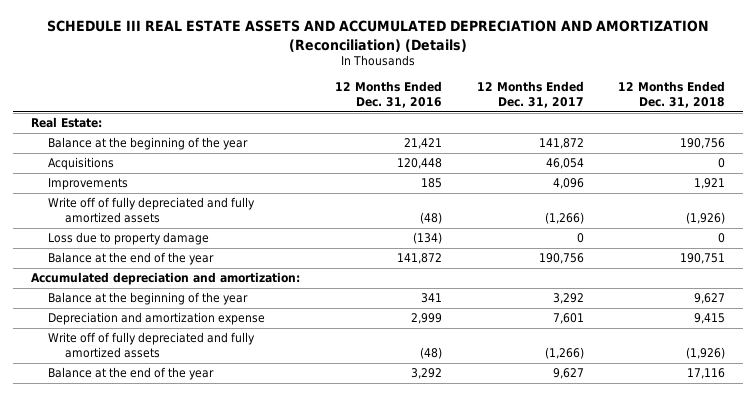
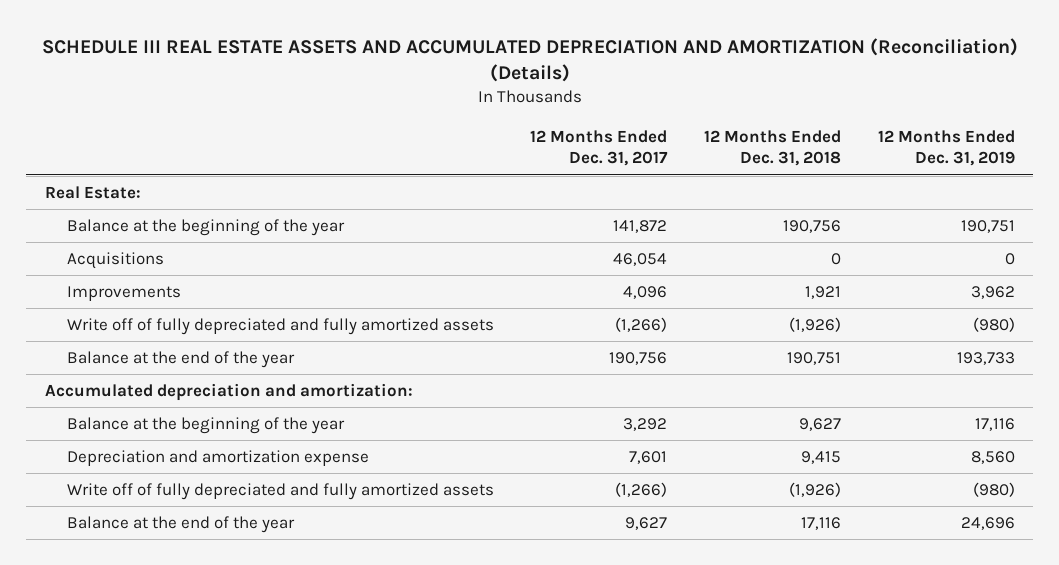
- | 12 Months Ended Dec. 31, 2016 | 12 Months Ended Dec. 31, 2017 | 12 Months Ended Dec. 31, 2018
+ | 12 Months Ended Dec. 31, 2017 | 12 Months Ended Dec. 31, 2018 | 12 Months Ended Dec. 31, 2019
- Loss due to property damage | (134) | 0 | 0

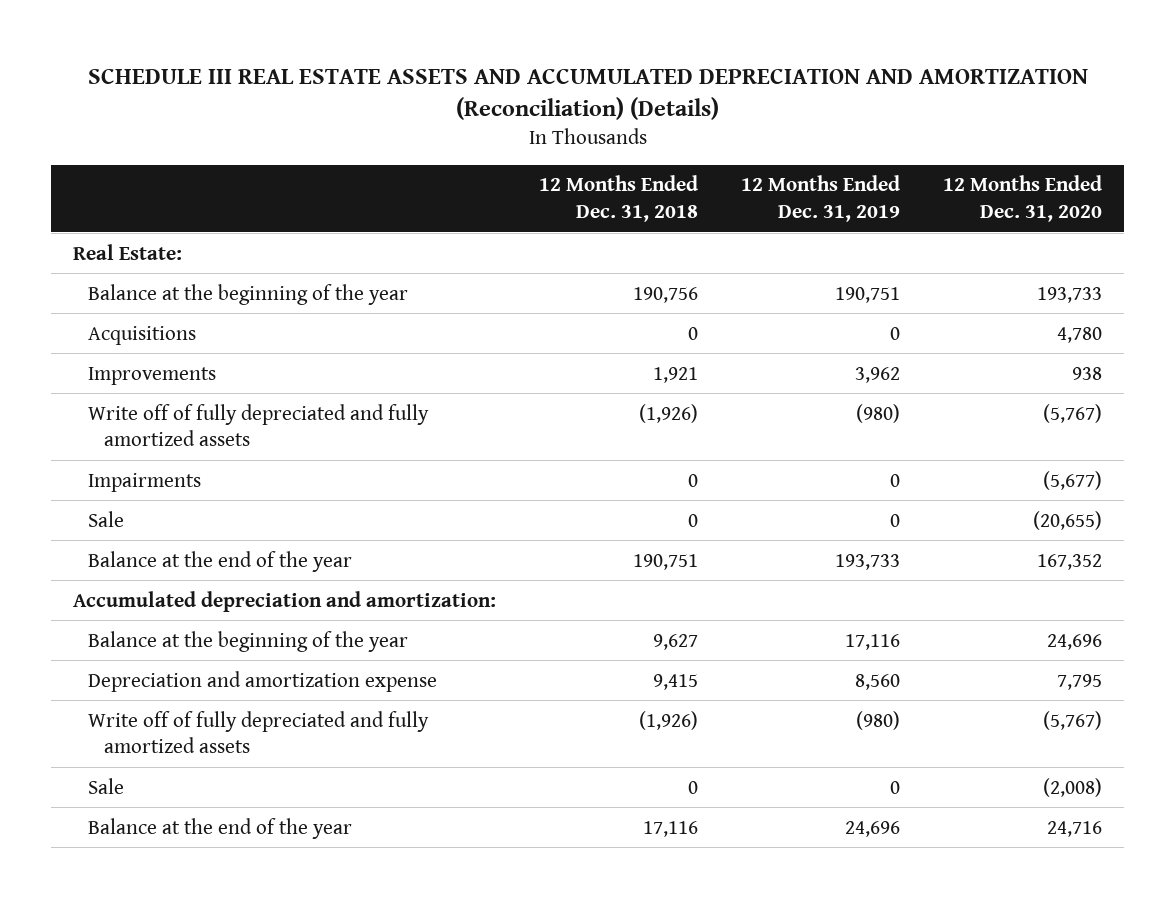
- | 12 Months Ended Dec. 31, 2017 | 12 Months Ended Dec. 31, 2018 | 12 Months Ended Dec. 31, 2019
+ | 12 Months Ended Dec. 31, 2018 | 12 Months Ended Dec. 31, 2019 | 12 Months Ended Dec. 31, 2020
+ Impairments | 0 | 0 | (5,677)
+ Sale | 0 | 0 | (20,655)
+ Sale | 0 | 0 | (2,008)

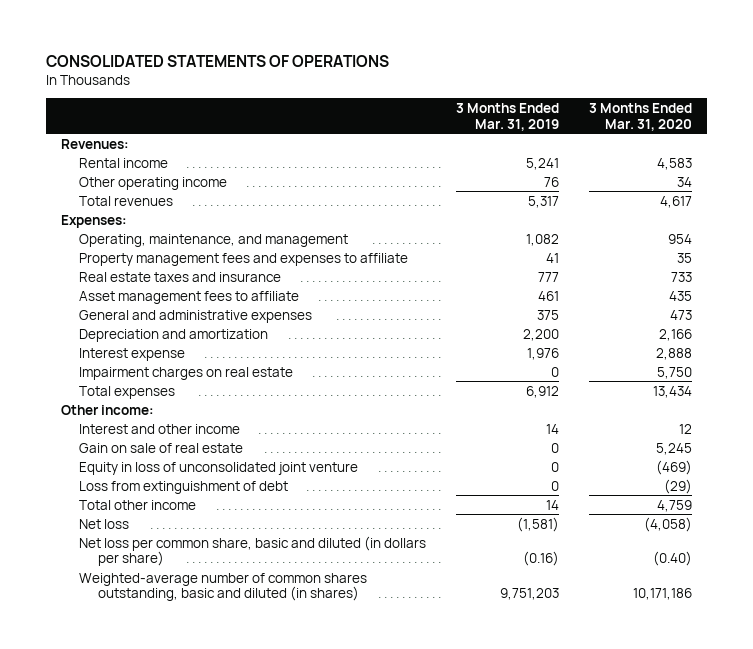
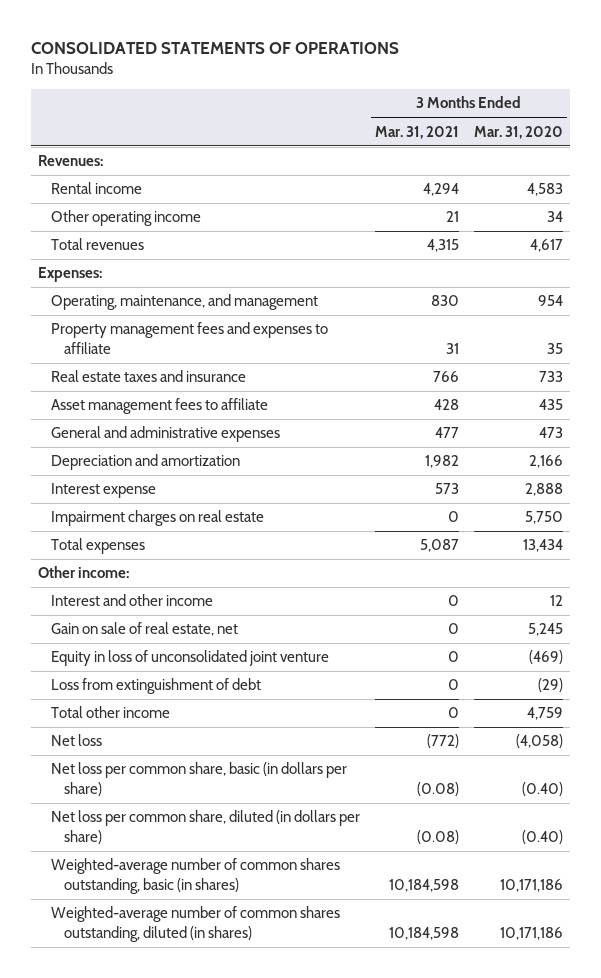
- | 3 Months Ended Mar. 31, 2019 | 3 Months Ended Mar. 31, 2020
+ | 3 Months Ended Mar. 31, 2021 | 3 Months Ended Mar. 31, 2020
- Gain on sale of real estate | 0 | 5,245
+ Gain on sale of real estate, net | 0 | 5,245
- Net loss per common share, basic and diluted (in dollars per share) | (0.16) | (0.40)
- Weighted-average number of common shares outstanding, basic and diluted (in shares) | 9,751,203 | 10,171,186
+ Net loss per common share, basic (in dollars per share) | (0.08) | (0.40)
+ Net loss per common share, diluted (in dollars per share) | (0.08) | (0.40)
+ Weighted-average number of common shares outstanding, basic (in shares) | 10,184,598 | 10,171,186
+ Weighted-average number of common shares outstanding, diluted (in shares) | 10,184,598 | 10,171,186

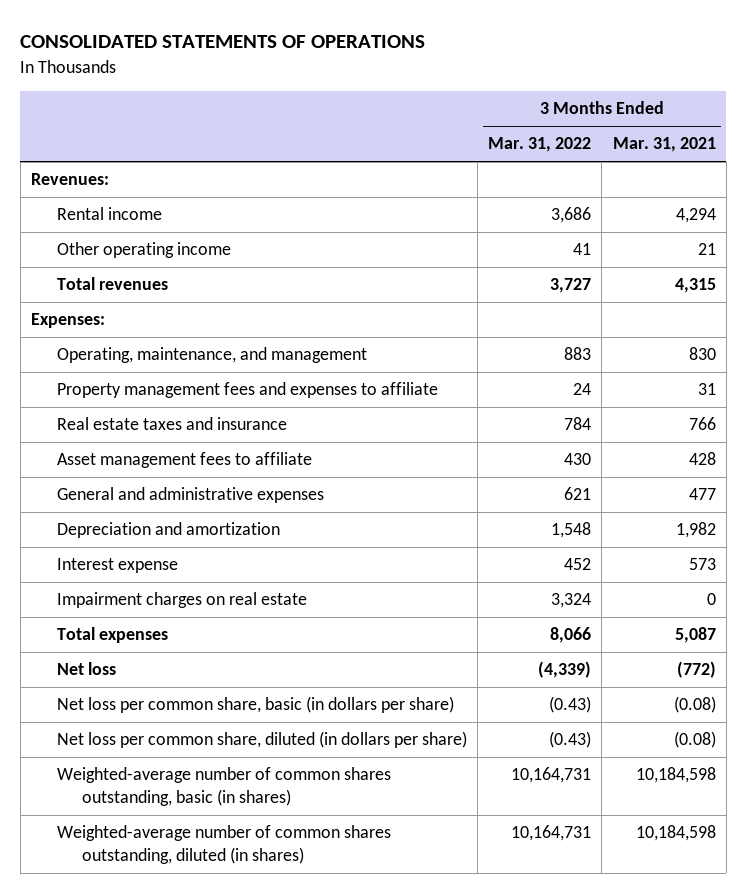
- | 3 Months Ended Mar. 31, 2021 | 3 Months Ended Mar. 31, 2020
+ | 3 Months Ended Mar. 31, 2022 | 3 Months Ended Mar. 31, 2021
- Other income:
- Interest and other income | 0 | 12
- Gain on sale of real estate, net | 0 | 5,245
- Equity in loss of unconsolidated joint venture | 0 | (469)
- Loss from extinguishment of debt | 0 | (29)
- Total other income | 0 | 4,759

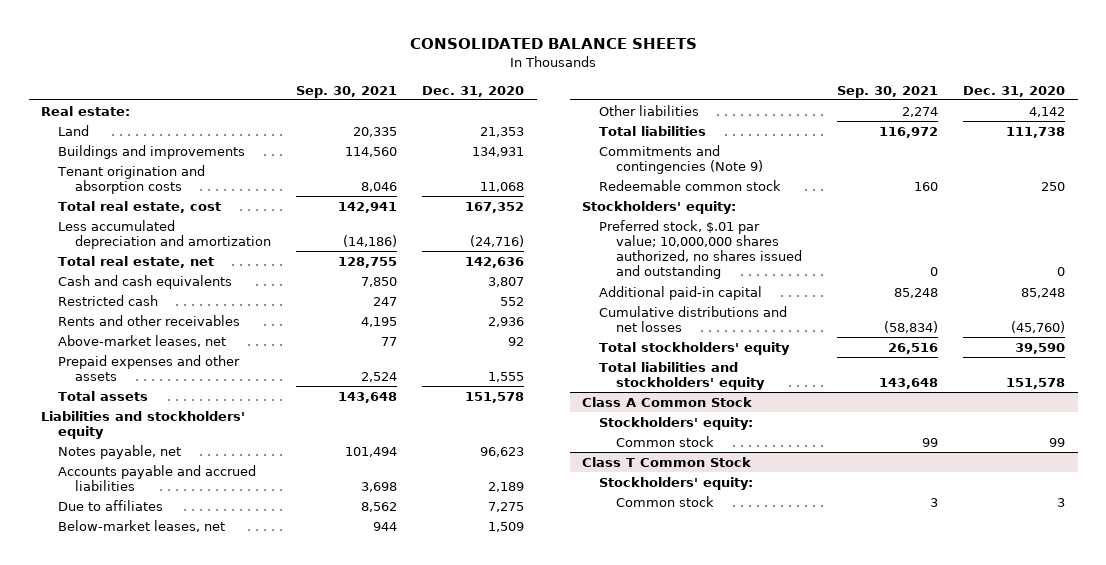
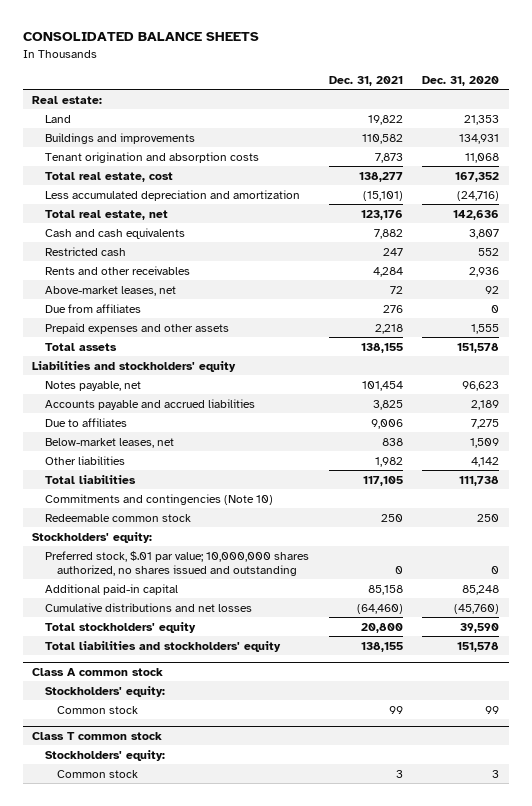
- | Sep. 30, 2021 | Dec. 31, 2020
+ | Dec. 31, 2021 | Dec. 31, 2020
+ Due from affiliates | 276 | 0
- Commitments and contingencies (Note 9)
+ Commitments and contingencies (Note 10)
- Class A Common Stock
+ Class A common stock
- Class T Common Stock
+ Class T common stock

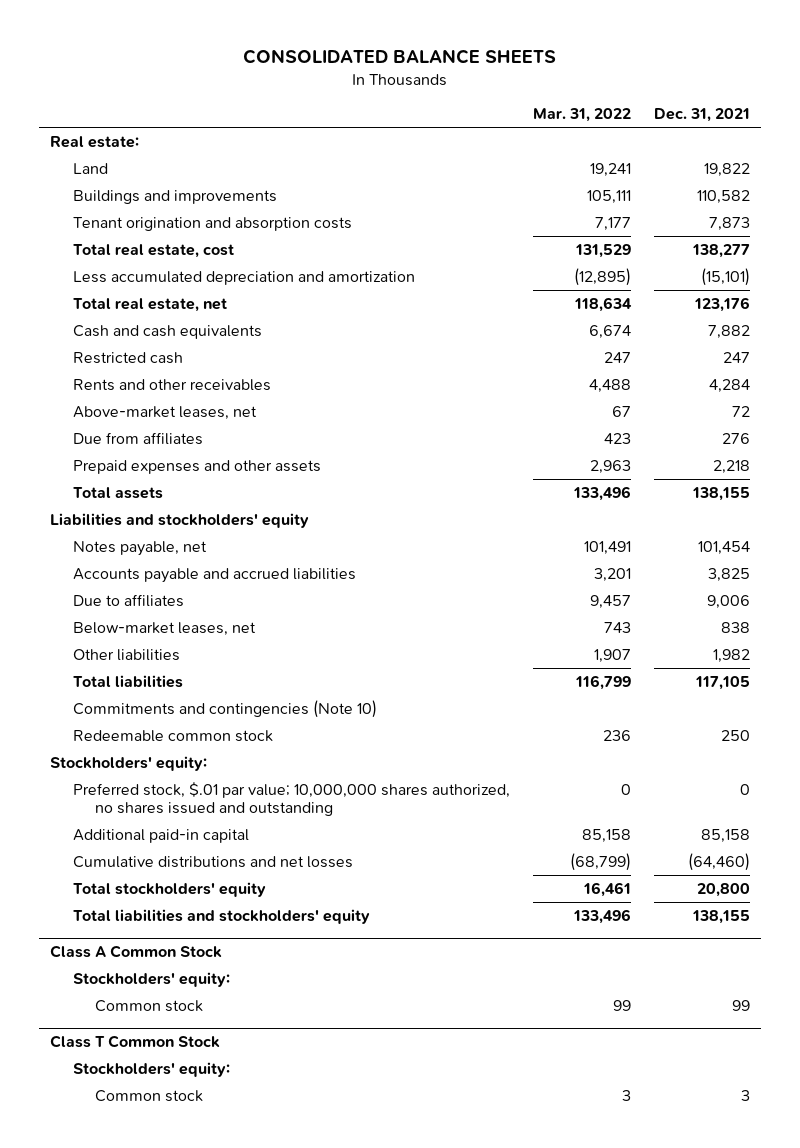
- | Dec. 31, 2021 | Dec. 31, 2020
+ | Mar. 31, 2022 | Dec. 31, 2021
- Class A common stock
+ Class A Common Stock
- Class T common stock
+ Class T Common Stock

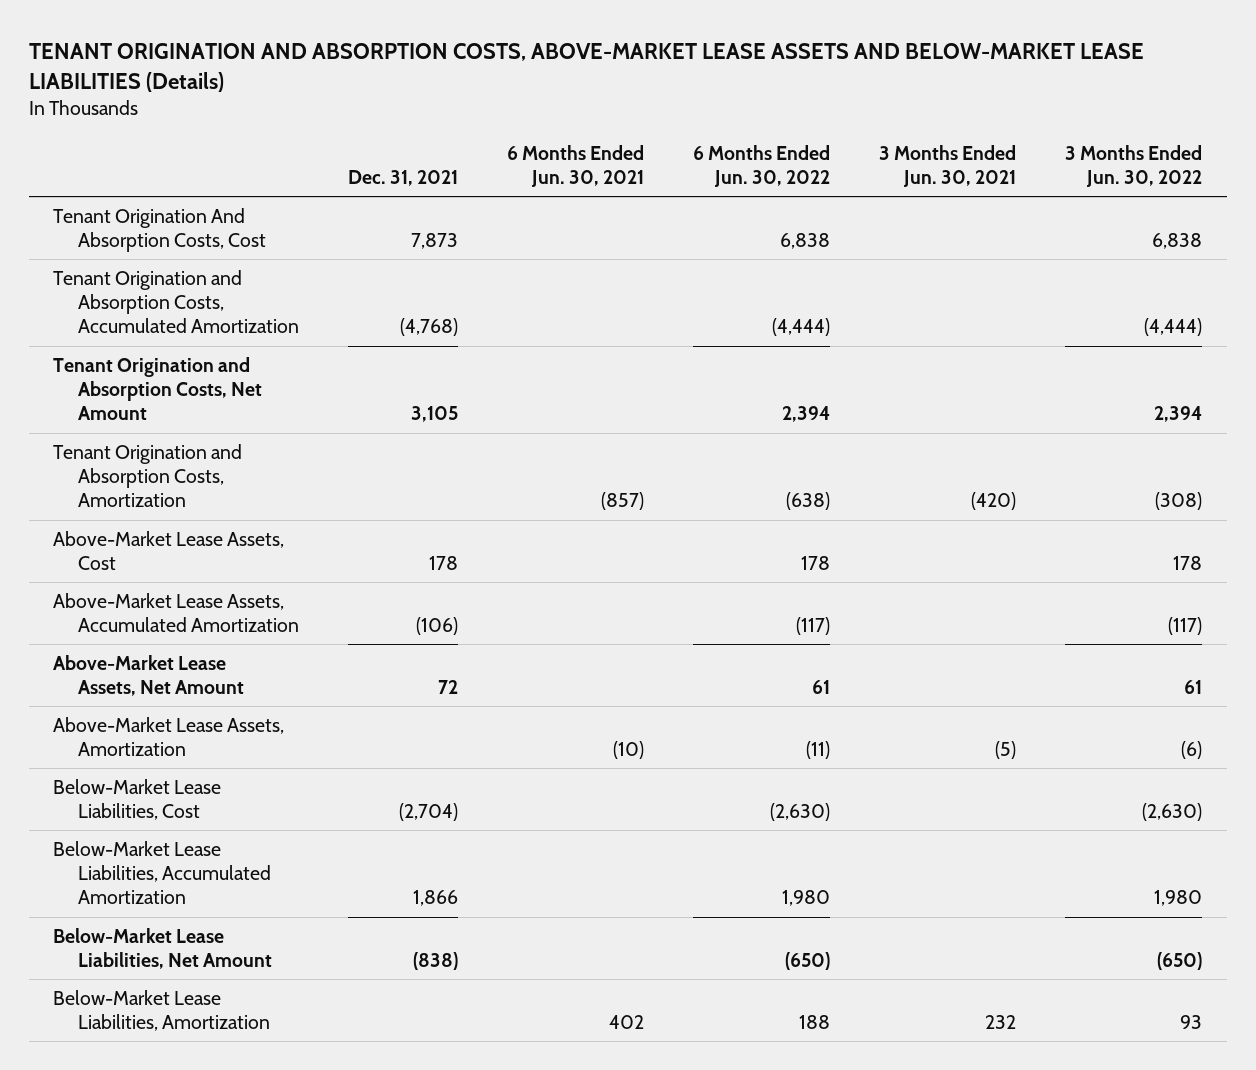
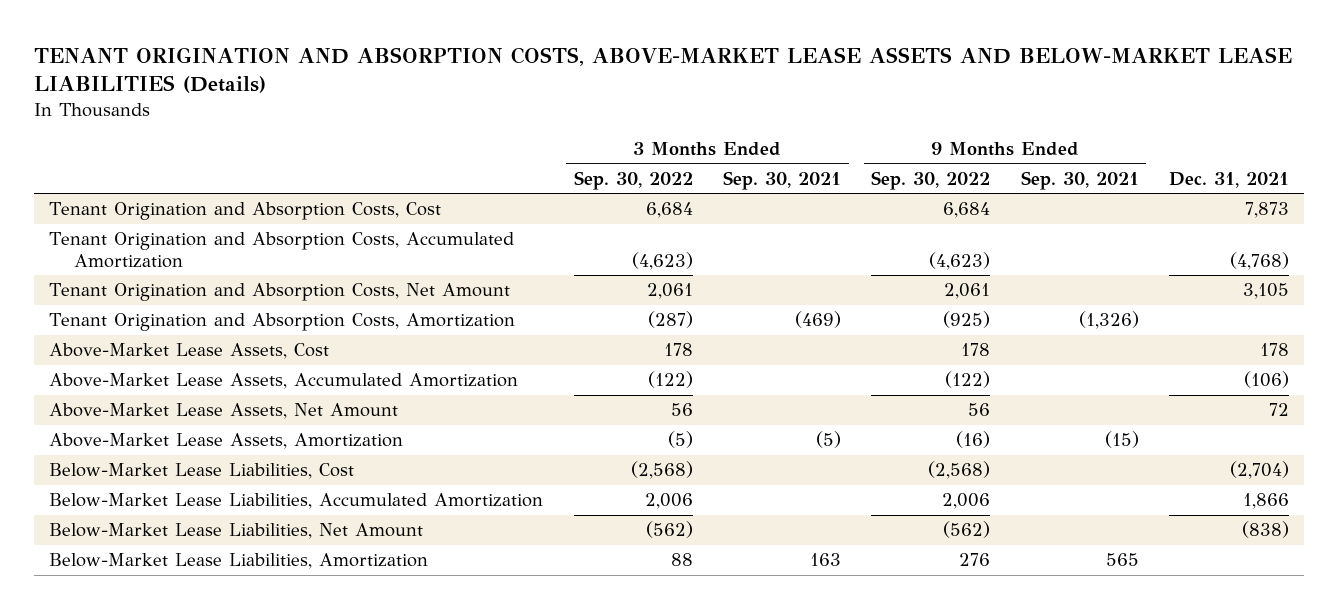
- | Dec. 31, 2021 | 6 Months Ended Jun. 30, 2021 | 6 Months Ended Jun. 30, 2022 | 3 Months Ended Jun. 30, 2021 | 3 Months Ended Jun. 30, 2022
+ | 3 Months Ended Sep. 30, 2022 | 3 Months Ended Sep. 30, 2021 | 9 Months Ended Sep. 30, 2022 | 9 Months Ended Sep. 30, 2021 | Dec. 31, 2021
- Tenant Origination And Absorption Costs, Cost | 7,873 | | 6,838 | | 6,838
+ Tenant Origination and Absorption Costs, Cost | 6,684 | | 6,684 | | 7,873

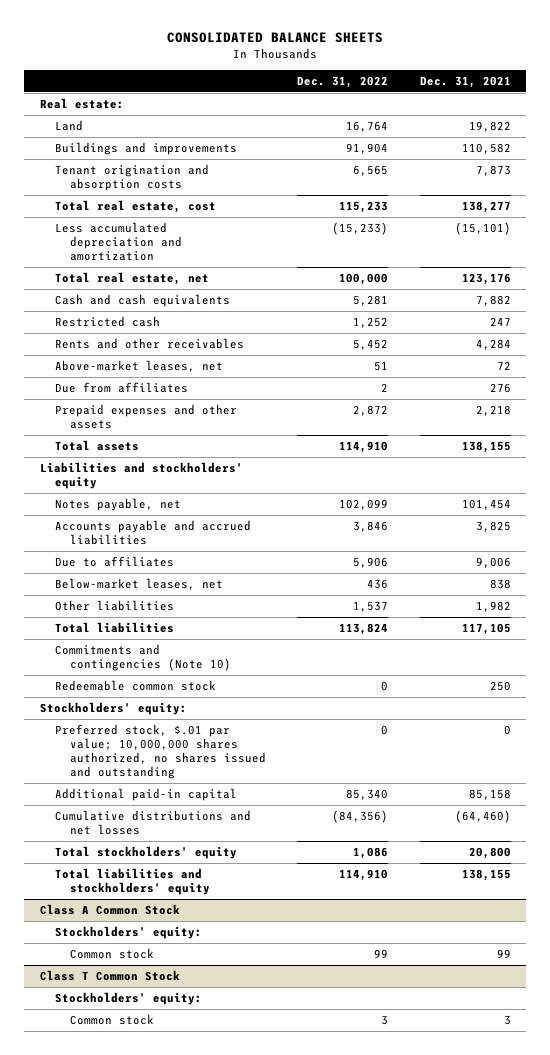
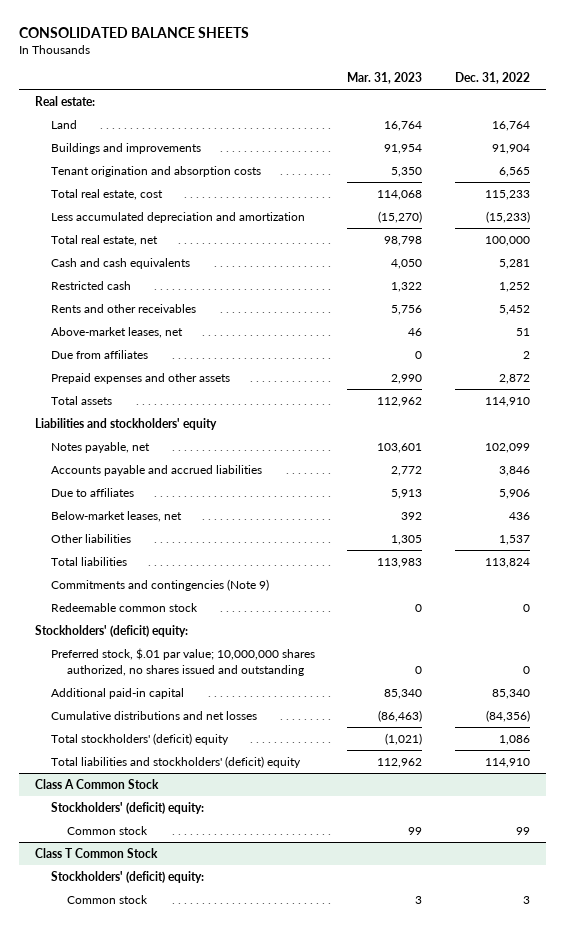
- | Dec. 31, 2022 | Dec. 31, 2021
+ | Mar. 31, 2023 | Dec. 31, 2022
- Commitments and contingencies (Note 10)
+ Commitments and contingencies (Note 9)
- Stockholders' equity:
+ Stockholders' (deficit) equity:
- Total stockholders' equity | 1,086 | 20,800
- Total liabilities and stockholders' equity | 114,910 | 138,155
+ Total stockholders' (deficit) equity | (1,021) | 1,086
+ Total liabilities and stockholders' (deficit) equity | 112,962 | 114,910
@ Class A Common Stock
- Stockholders' equity:
+ Stockholders' (deficit) equity:
@ Class T Common Stock
- Stockholders' equity:
+ Stockholders' (deficit) equity:

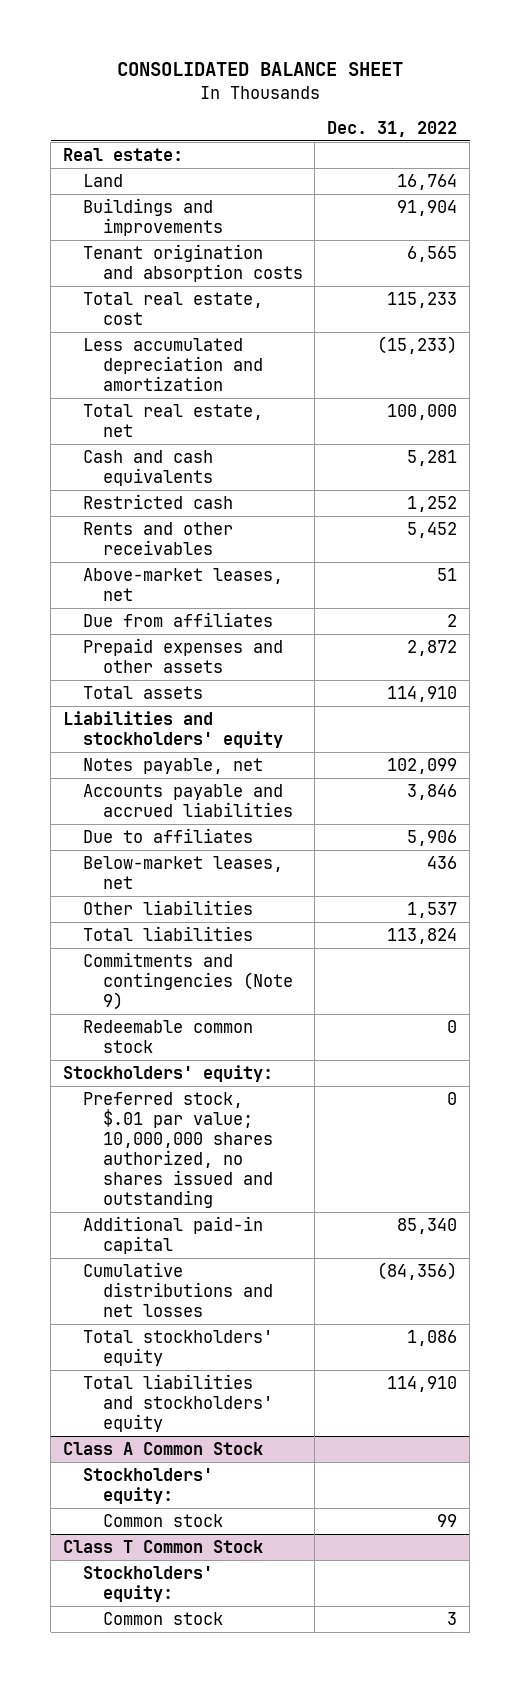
- CONSOLIDATED BALANCE SHEETS
+ CONSOLIDATED BALANCE SHEET
- | Mar. 31, 2023 | Dec. 31, 2022
+ | Dec. 31, 2022
- Stockholders' (deficit) equity:
+ Stockholders' equity:
- Total stockholders' (deficit) equity | (1,021) | 1,086
- Total liabilities and stockholders' (deficit) equity | 112,962 | 114,910
+ Total stockholders' equity | 1,086
+ Total liabilities and stockholders' equity | 114,910
@ Class A Common Stock
- Stockholders' (deficit) equity:
+ Stockholders' equity:
@ Class T Common Stock
- Stockholders' (deficit) equity:
+ Stockholders' equity:

